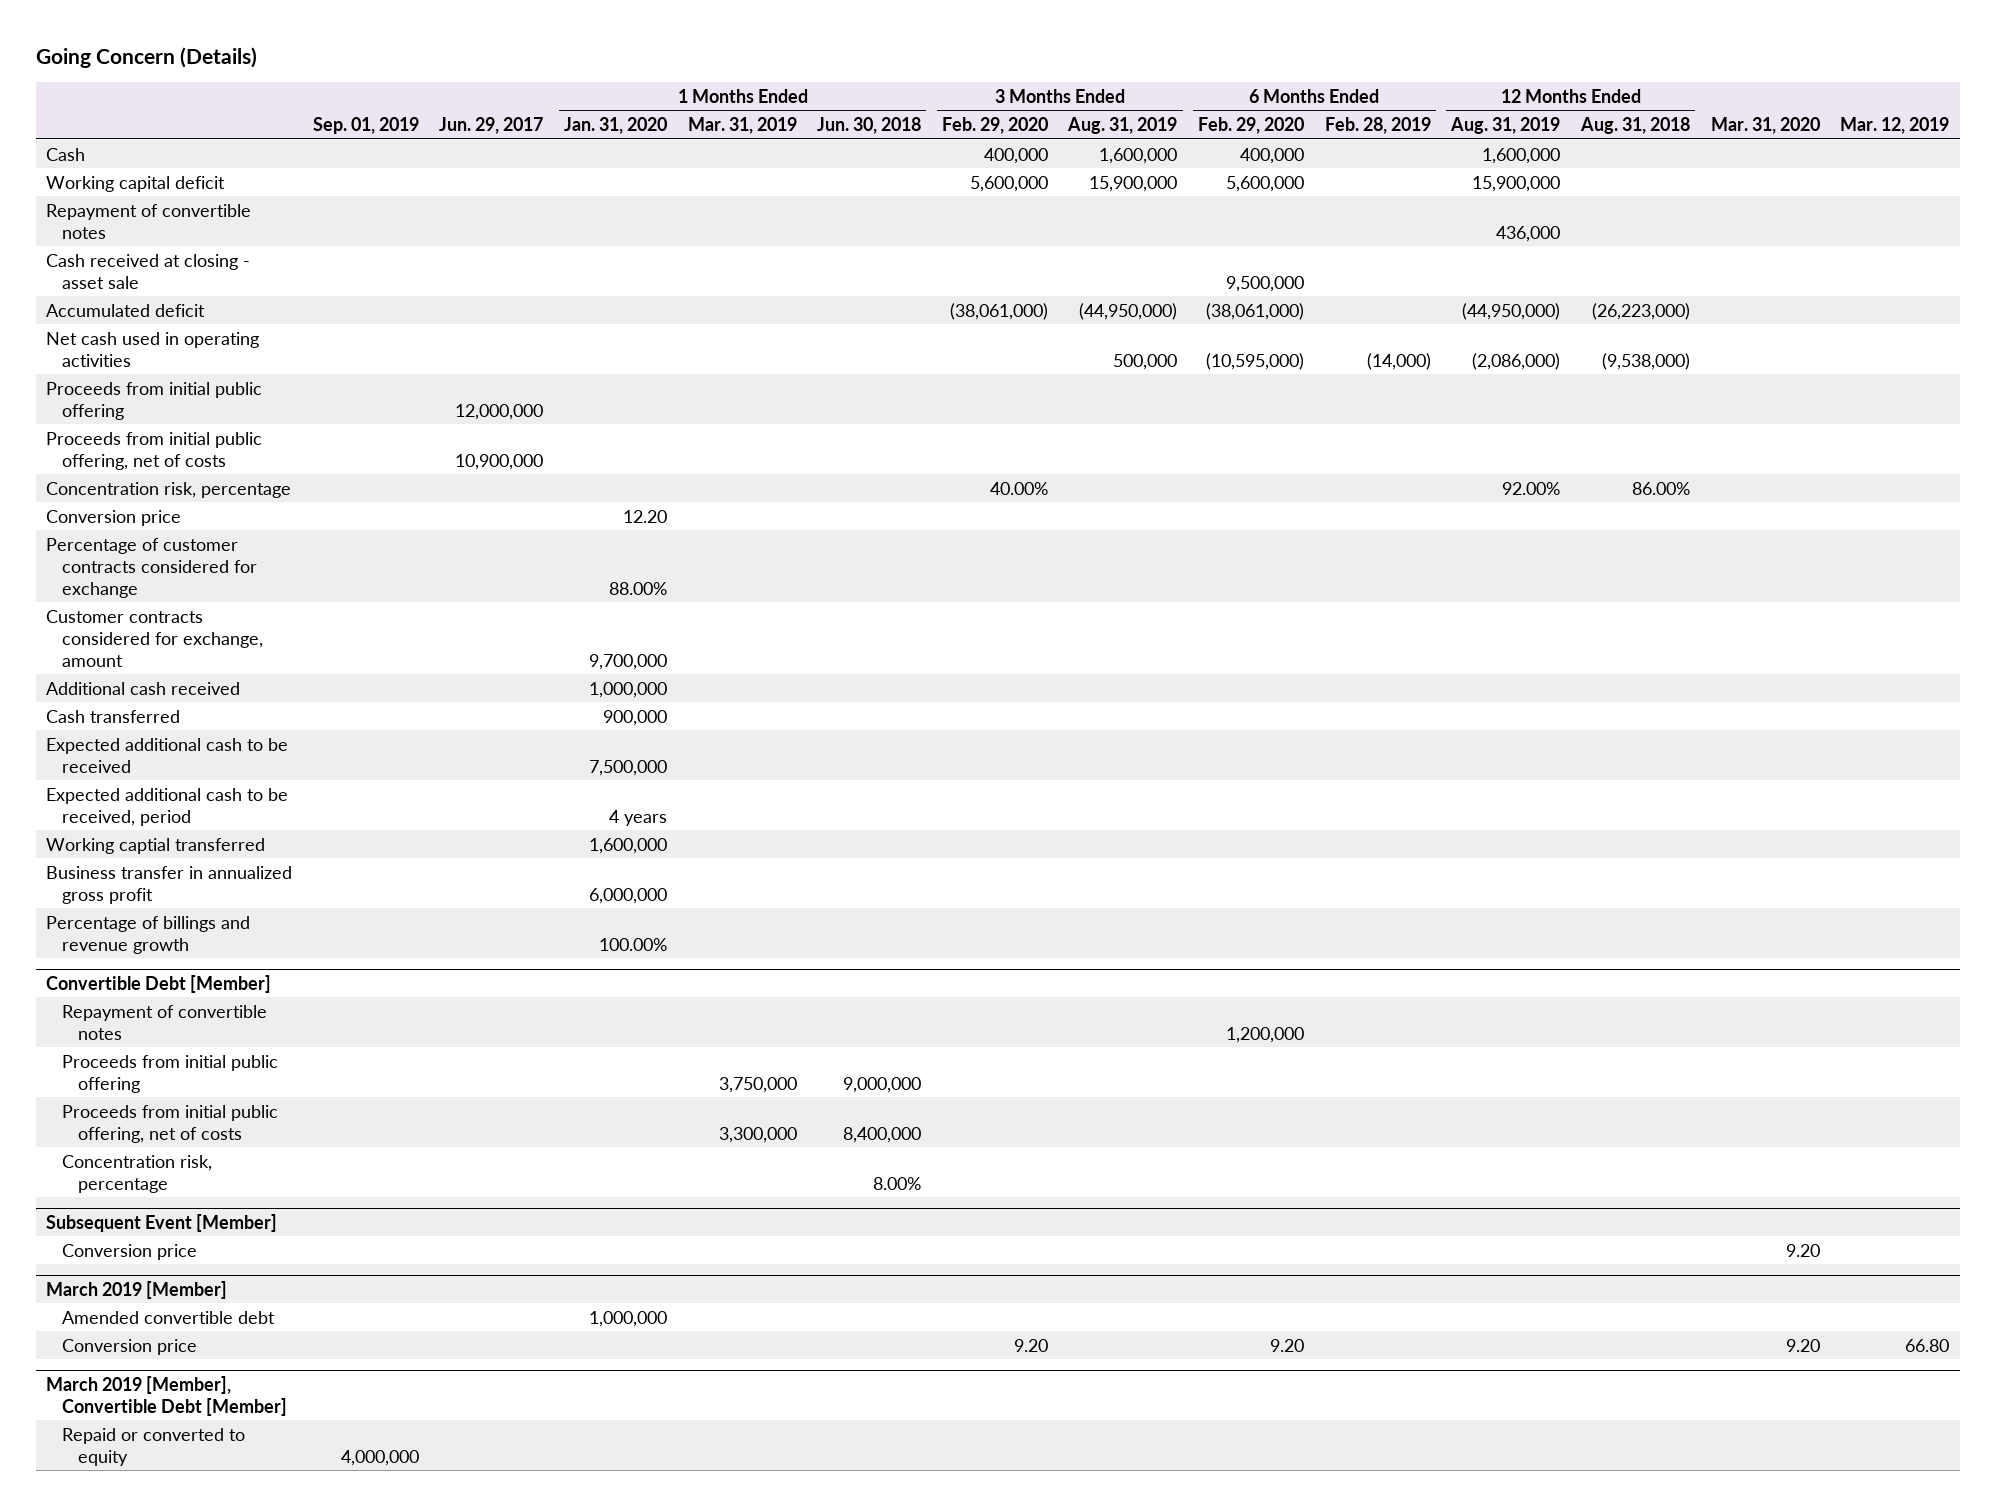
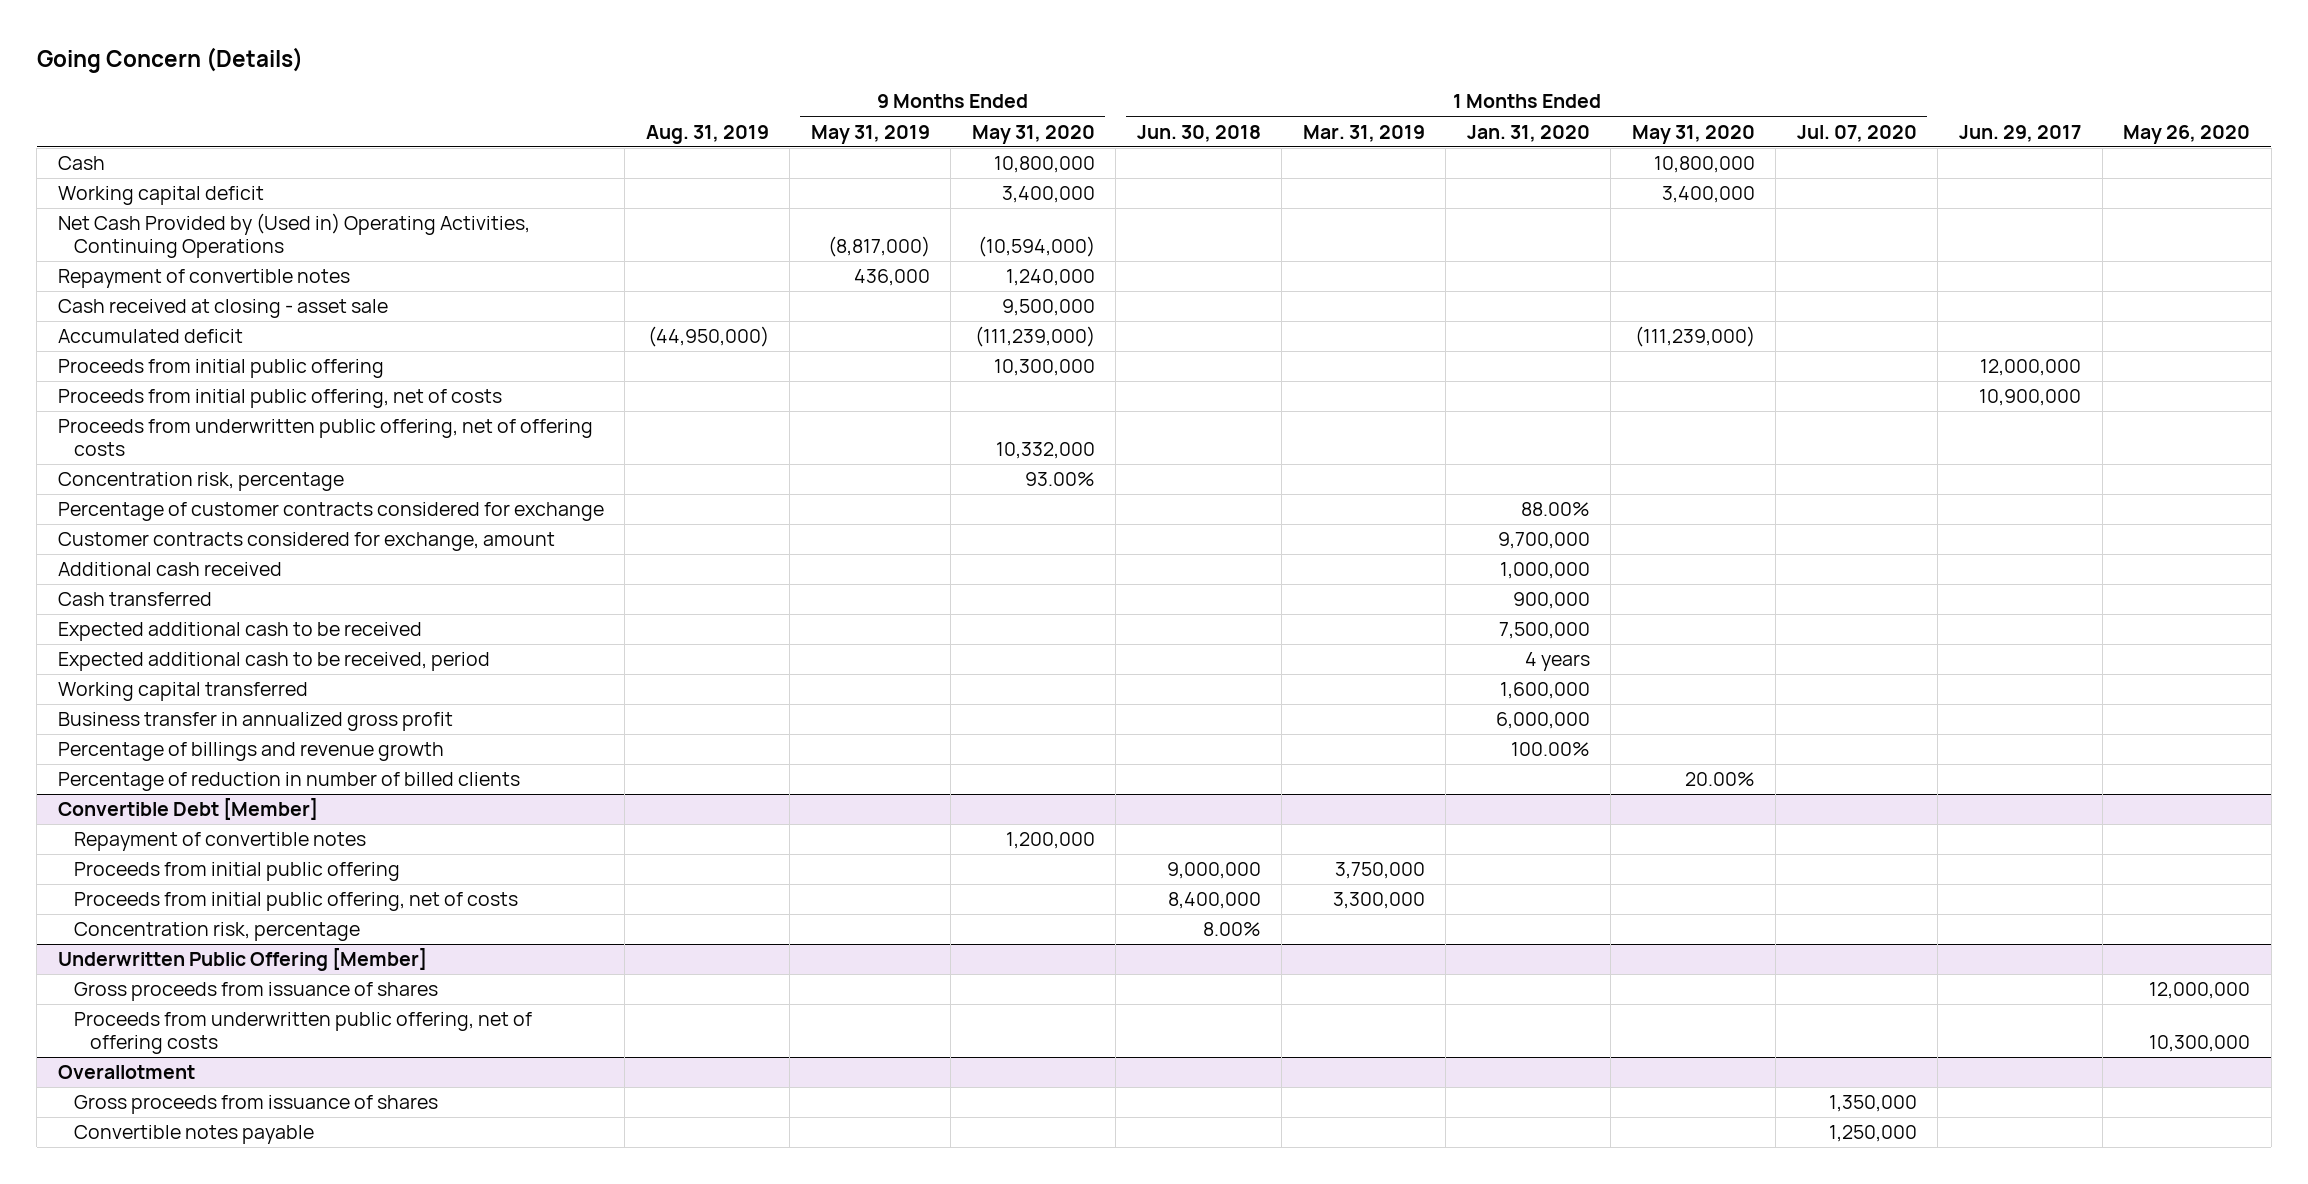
- | Sep. 01, 2019 | Jun. 29, 2017 | 1 Months Ended Jan. 31, 2020 | 1 Months Ended Mar. 31, 2019 | 1 Months Ended Jun. 30, 2018 | 3 Months Ended Feb. 29, 2020 | 3 Months Ended Aug. 31, 2019 | 6 Months Ended Feb. 29, 2020 | 6 Months Ended Feb. 28, 2019 | 12 Months Ended Aug. 31, 2019 | 12 Months Ended Aug. 31, 2018 | Mar. 31, 2020 | Mar. 12, 2019
+ | Aug. 31, 2019 | 9 Months Ended May 31, 2019 | 9 Months Ended May 31, 2020 | 1 Months Ended Jun. 30, 2018 | 1 Months Ended Mar. 31, 2019 | 1 Months Ended Jan. 31, 2020 | 1 Months Ended May 31, 2020 | 1 Months Ended Jul. 07, 2020 | Jun. 29, 2017 | May 26, 2020
+ Net Cash Provided by (Used in) Operating Activities, Continuing Operations | | (8,817,000) | (10,594,000) | | | | | | |
- Net cash used in operating activities | | | | | | | 500,000 | (10,595,000) | (14,000) | (2,086,000) | (9,538,000) | |
+ Proceeds from underwritten public offering, net of offering costs | | | 10,332,000 | | | | | | |
- Conversion price | | | 12.20 | | | | | | | | | |
- Working captial transferred | | | 1,600,000 | | | | | | | | | |
+ Working capital transferred | | | | | | 1,600,000 | | | |
+ Percentage of reduction in number of billed clients | | | | | | | 20.00% | | |
- Subsequent Event [Member]
- Conversion price | | | | | | | | | | | | 9.20 |
- March 2019 [Member]
- Amended convertible debt | | | 1,000,000 | | | | | | | | | |
- Conversion price | | | | | | 9.20 | | 9.20 | | | | 9.20 | 66.80
- March 2019 [Member], Convertible Debt [Member]
- Repaid or converted to equity | 4,000,000 | | | | | | | | | | | |
+ Underwritten Public Offering [Member]
+ Gross proceeds from issuance of shares | | | | | | | | | | 12,000,000
+ Proceeds from underwritten public offering, net of offering costs | | | | | | | | | | 10,300,000
+ Overallotment
+ Gross proceeds from issuance of shares | | | | | | | | 1,350,000 | |
+ Convertible notes payable | | | | | | | | 1,250,000 | |

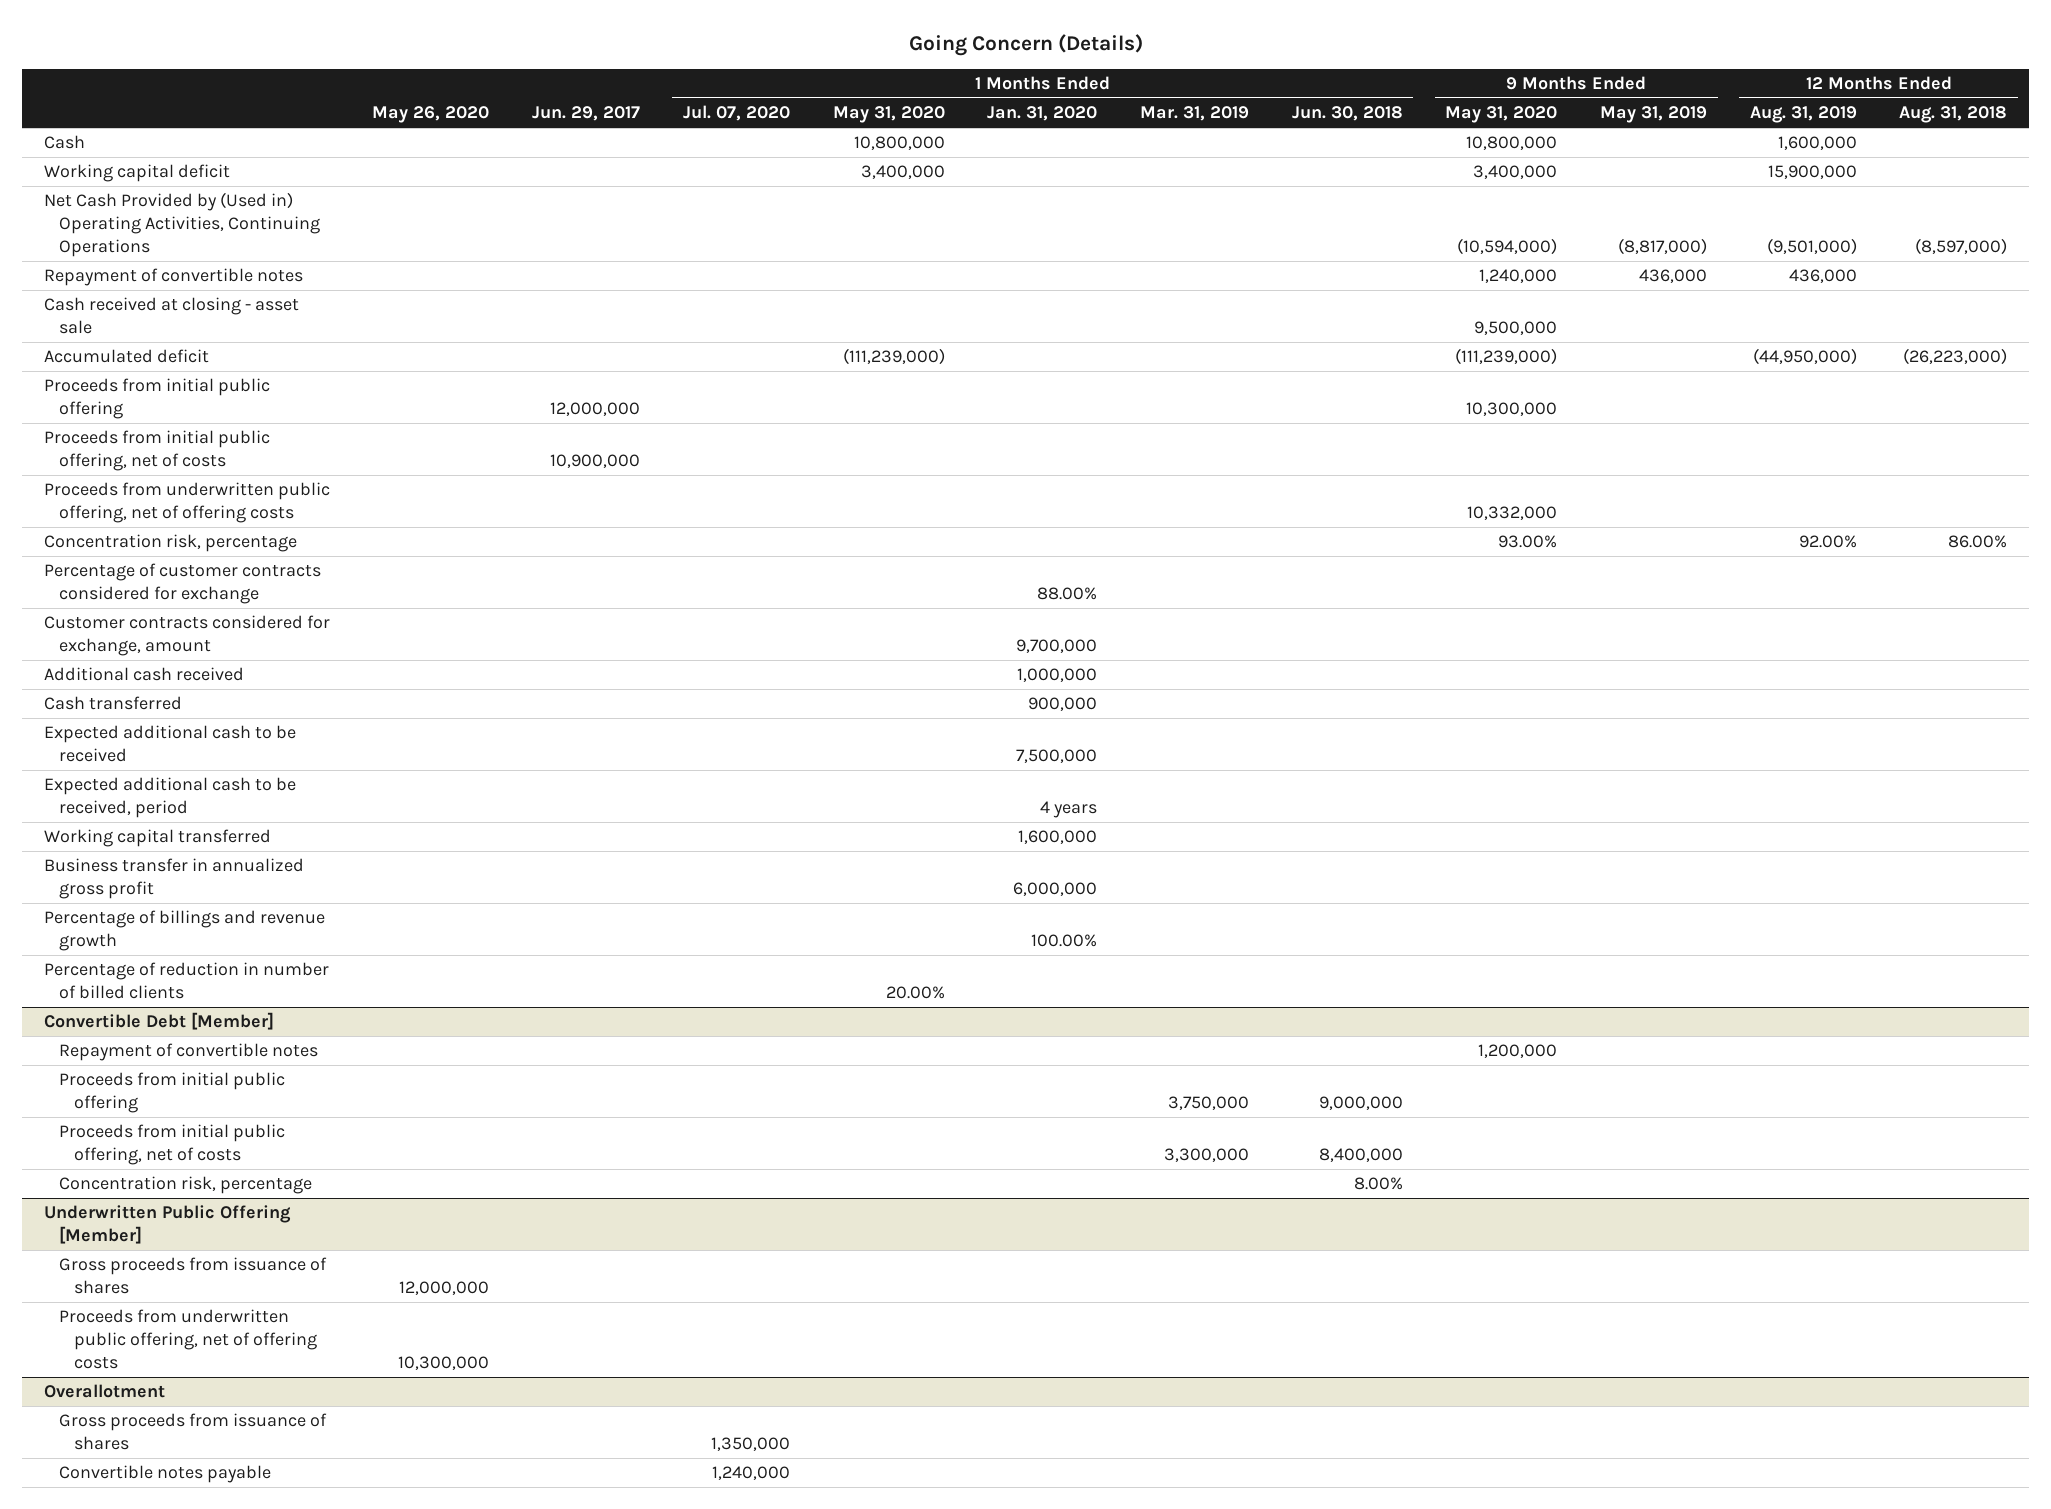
- | Aug. 31, 2019 | 9 Months Ended May 31, 2019 | 9 Months Ended May 31, 2020 | 1 Months Ended Jun. 30, 2018 | 1 Months Ended Mar. 31, 2019 | 1 Months Ended Jan. 31, 2020 | 1 Months Ended May 31, 2020 | 1 Months Ended Jul. 07, 2020 | Jun. 29, 2017 | May 26, 2020
+ | May 26, 2020 | Jun. 29, 2017 | 1 Months Ended Jul. 07, 2020 | 1 Months Ended May 31, 2020 | 1 Months Ended Jan. 31, 2020 | 1 Months Ended Mar. 31, 2019 | 1 Months Ended Jun. 30, 2018 | 9 Months Ended May 31, 2020 | 9 Months Ended May 31, 2019 | 12 Months Ended Aug. 31, 2019 | 12 Months Ended Aug. 31, 2018
@ Overallotment
- Convertible notes payable | | | | | | | | 1,250,000 | |
+ Convertible notes payable | | | 1,240,000 | | | | | | | |

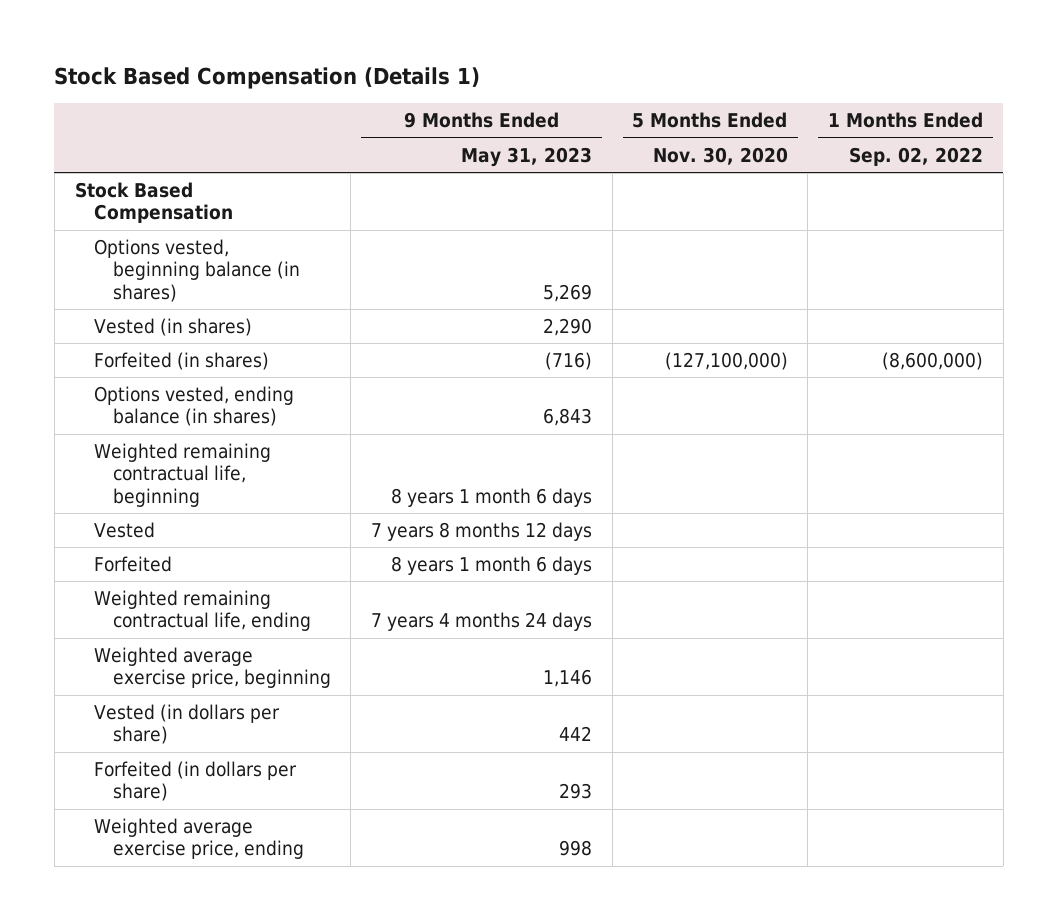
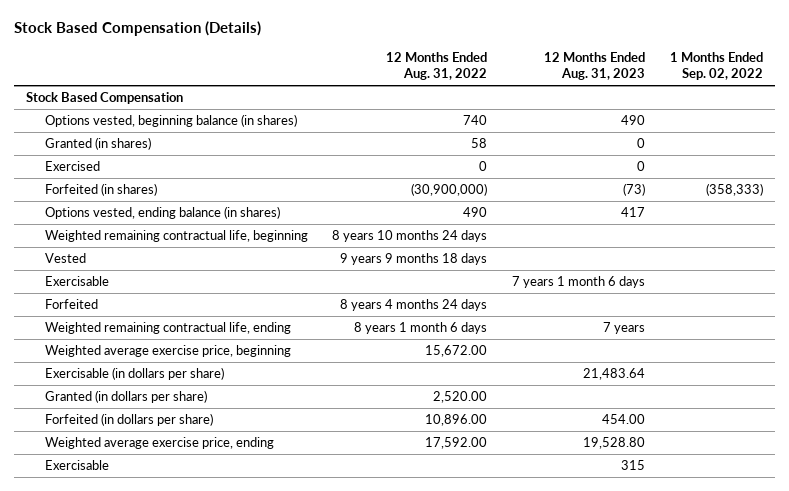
- Stock Based Compensation (Details 1)
+ Stock Based Compensation (Details)
- | 9 Months Ended May 31, 2023 | 5 Months Ended Nov. 30, 2020 | 1 Months Ended Sep. 02, 2022
+ | 12 Months Ended Aug. 31, 2022 | 12 Months Ended Aug. 31, 2023 | 1 Months Ended Sep. 02, 2022
- Vested (in shares) | 2,290 | |
- Forfeited (in shares) | (716) | (127,100,000) | (8,600,000)
+ Granted (in shares) | 58 | 0 |
+ Exercised | 0 | 0 |
+ Forfeited (in shares) | (30,900,000) | (73) | (358,333)
+ Exercisable | | 7 years 1 month 6 days |
- Vested (in dollars per share) | 442 | |
+ Exercisable (in dollars per share) | | 21,483.64 |
+ Granted (in dollars per share) | 2,520.00 | |
+ Exercisable | | 315 |

